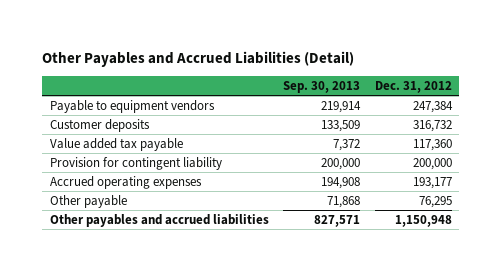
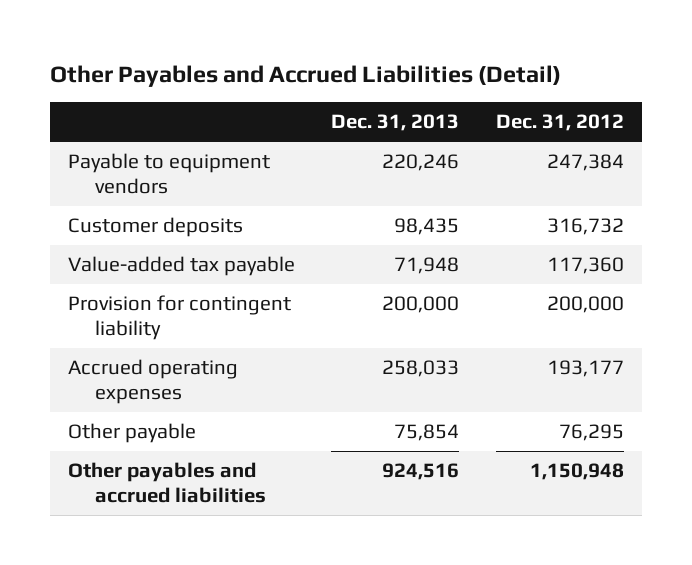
- | Sep. 30, 2013 | Dec. 31, 2012
+ | Dec. 31, 2013 | Dec. 31, 2012
- Value added tax payable | 7,372 | 117,360
+ Value-added tax payable | 71,948 | 117,360

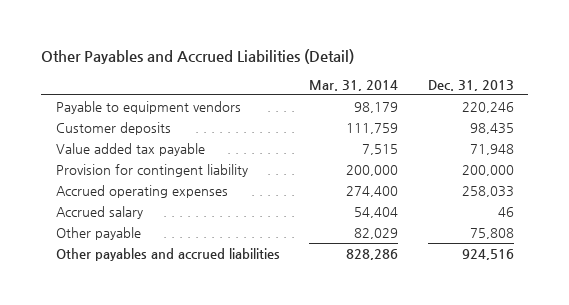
- | Dec. 31, 2013 | Dec. 31, 2012
+ | Mar. 31, 2014 | Dec. 31, 2013
- Value-added tax payable | 71,948 | 117,360
+ Value added tax payable | 7,515 | 71,948
- Other payable | 75,854 | 76,295
+ Accrued salary | 54,404 | 46
+ Other payable | 82,029 | 75,808

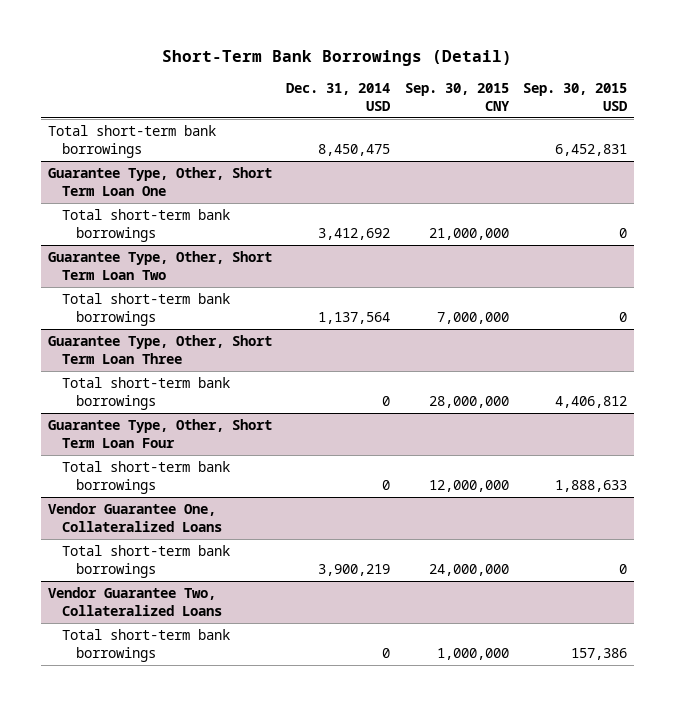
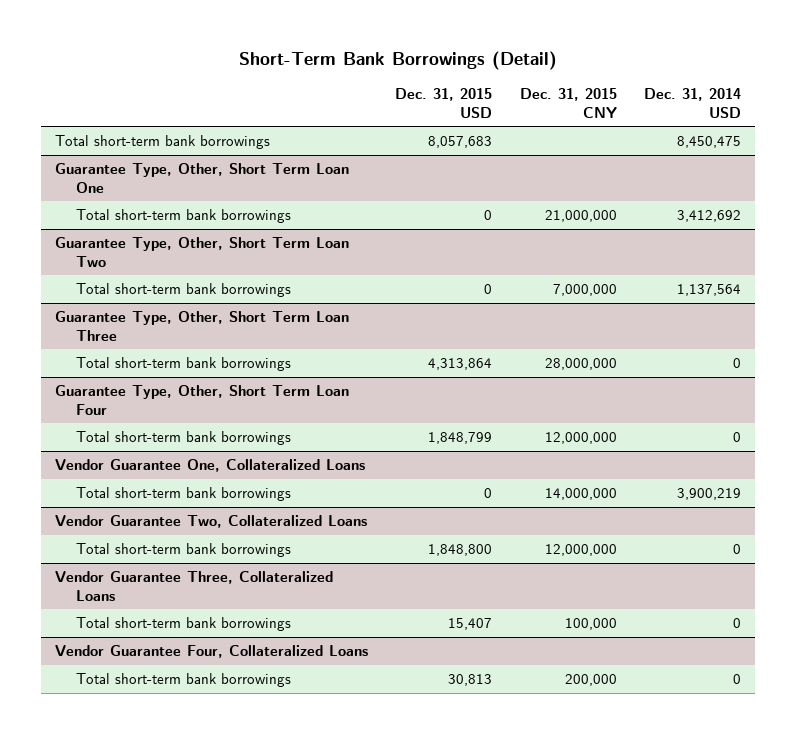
- | Dec. 31, 2014 USD | Sep. 30, 2015 CNY | Sep. 30, 2015 USD
+ | Dec. 31, 2015 USD | Dec. 31, 2015 CNY | Dec. 31, 2014 USD
+ Vendor Guarantee Three, Collateralized Loans
+ Total short-term bank borrowings | 15,407 | 100,000 | 0
+ Vendor Guarantee Four, Collateralized Loans
+ Total short-term bank borrowings | 30,813 | 200,000 | 0

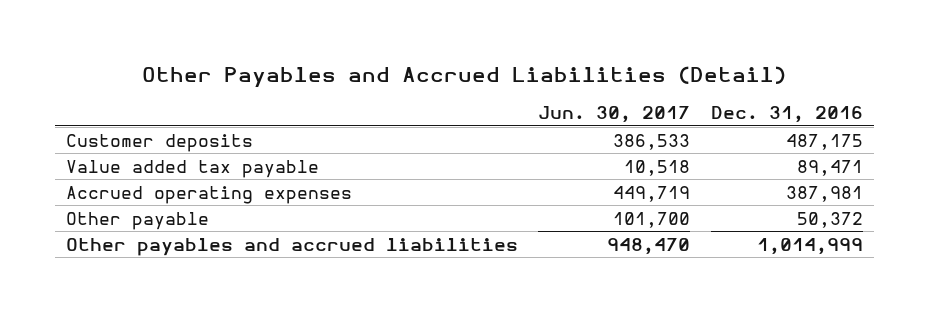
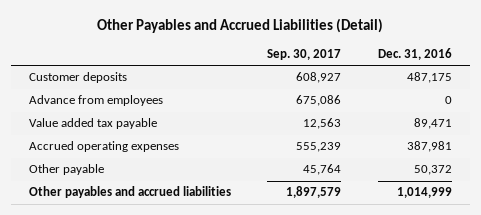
- | Jun. 30, 2017 | Dec. 31, 2016
+ | Sep. 30, 2017 | Dec. 31, 2016
+ Advance from employees | 675,086 | 0

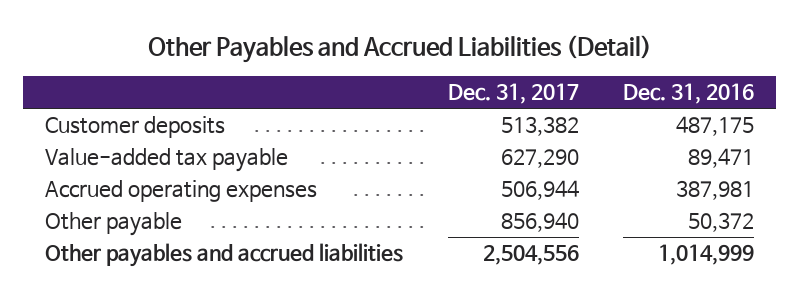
- | Sep. 30, 2017 | Dec. 31, 2016
+ | Dec. 31, 2017 | Dec. 31, 2016
- Advance from employees | 675,086 | 0
- Value added tax payable | 12,563 | 89,471
+ Value-added tax payable | 627,290 | 89,471

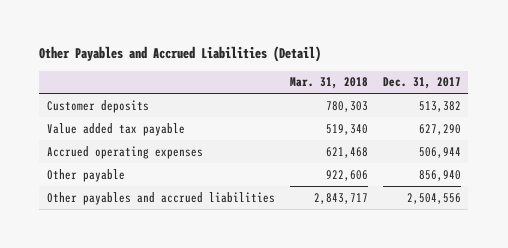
- | Dec. 31, 2017 | Dec. 31, 2016
+ | Mar. 31, 2018 | Dec. 31, 2017
- Value-added tax payable | 627,290 | 89,471
+ Value added tax payable | 519,340 | 627,290

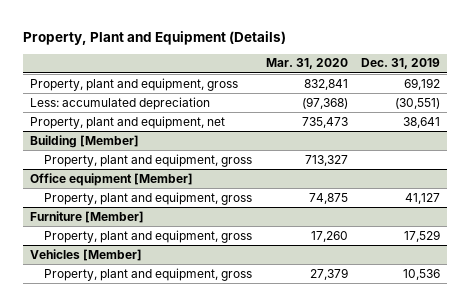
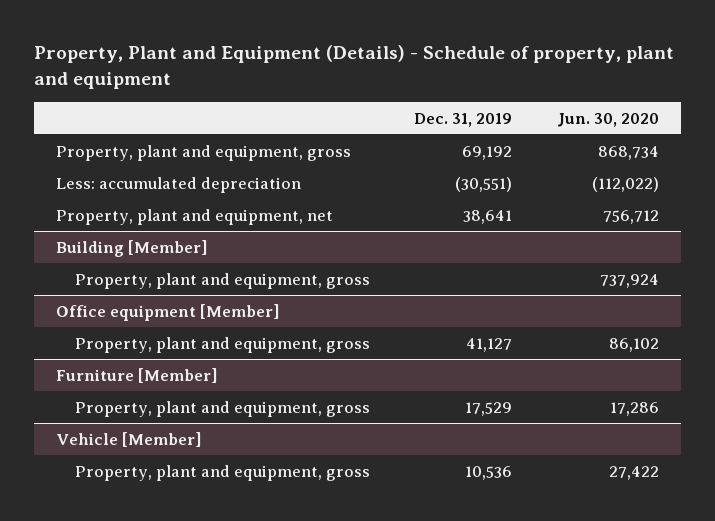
- Property, Plant and Equipment (Details)
+ Property, Plant and Equipment (Details) - Schedule of property, plant and equipment
- | Mar. 31, 2020 | Dec. 31, 2019
+ | Dec. 31, 2019 | Jun. 30, 2020
- Vehicles [Member]
+ Vehicle [Member]

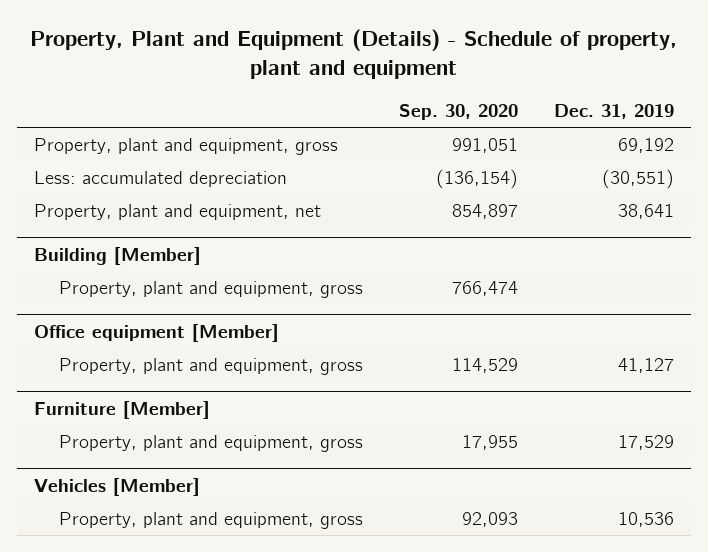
- | Dec. 31, 2019 | Jun. 30, 2020
+ | Sep. 30, 2020 | Dec. 31, 2019
- Vehicle [Member]
+ Vehicles [Member]

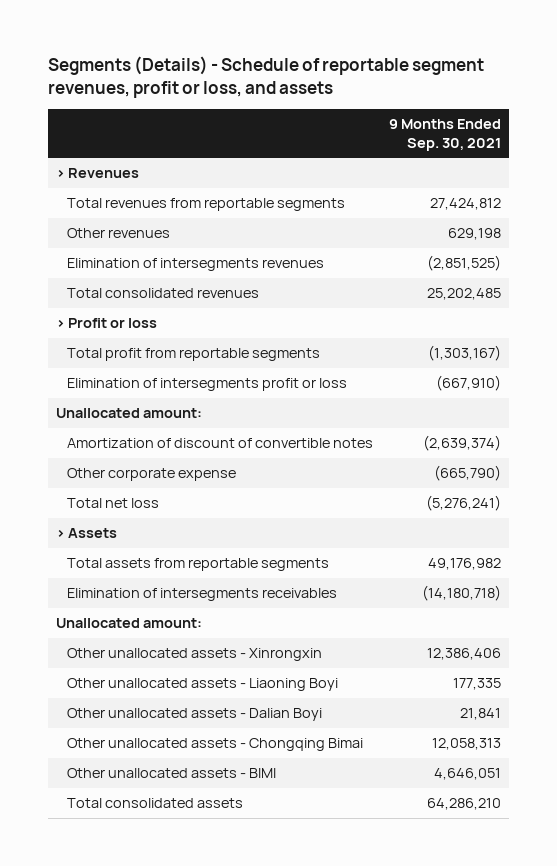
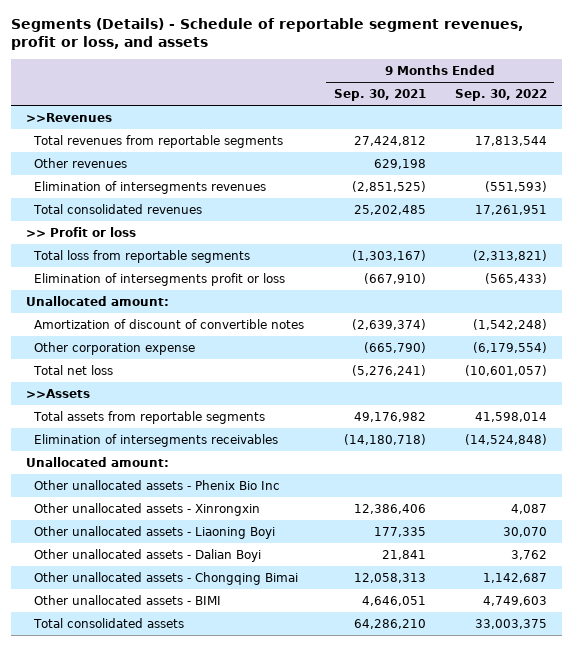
- | 9 Months Ended Sep. 30, 2021
+ | 9 Months Ended Sep. 30, 2021 | 9 Months Ended Sep. 30, 2022
- > Revenues
+ >>Revenues
- > Profit or loss
- Total profit from reportable segments | (1,303,167)
+ >> Profit or loss
+ Total loss from reportable segments | (1,303,167) | (2,313,821)
- Other corporate expense | (665,790)
+ Other corporation expense | (665,790) | (6,179,554)
- > Assets
+ >>Assets
+ Other unallocated assets - Phenix Bio Inc

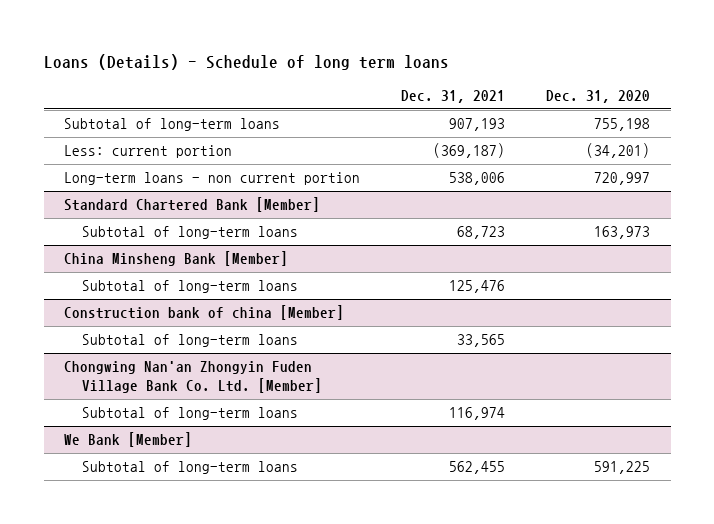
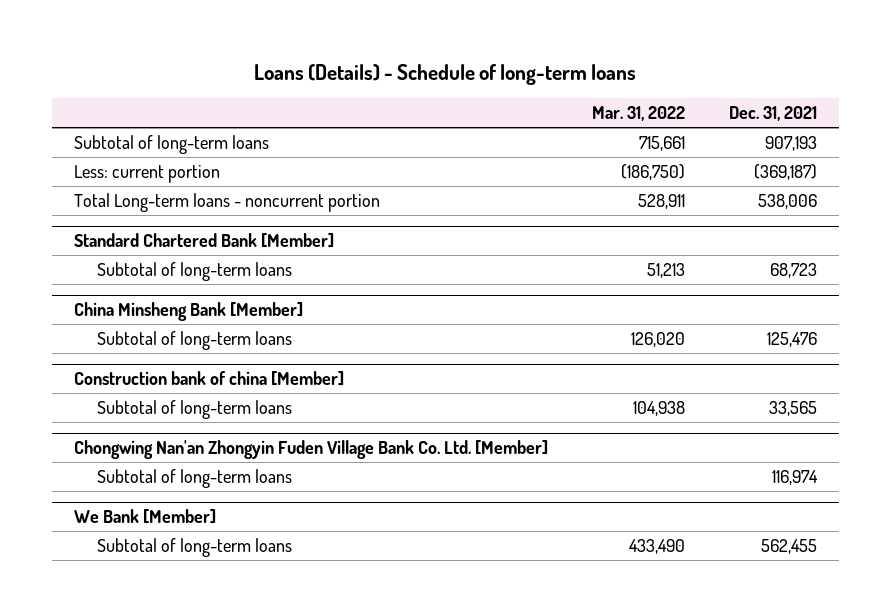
- Loans (Details) - Schedule of long term loans
+ Loans (Details) - Schedule of long-term loans
- | Dec. 31, 2021 | Dec. 31, 2020
+ | Mar. 31, 2022 | Dec. 31, 2021
- Long-term loans - non current portion | 538,006 | 720,997
+ Total Long-term loans - noncurrent portion | 528,911 | 538,006

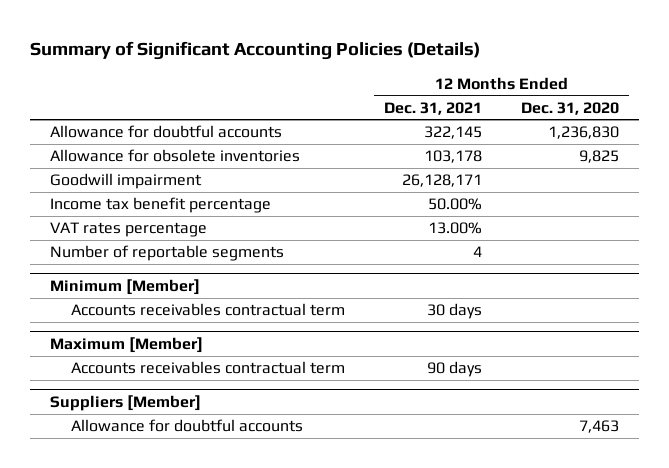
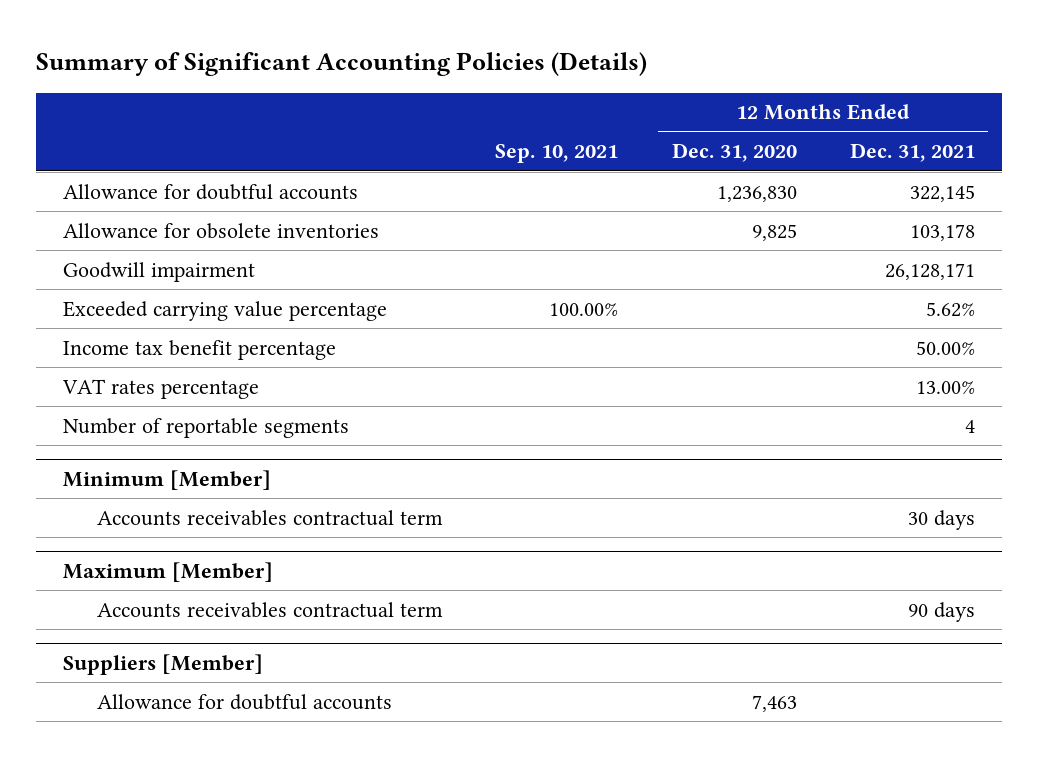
- | 12 Months Ended Dec. 31, 2021 | 12 Months Ended Dec. 31, 2020
+ | Sep. 10, 2021 | 12 Months Ended Dec. 31, 2020 | 12 Months Ended Dec. 31, 2021
+ Exceeded carrying value percentage | 100.00% | | 5.62%

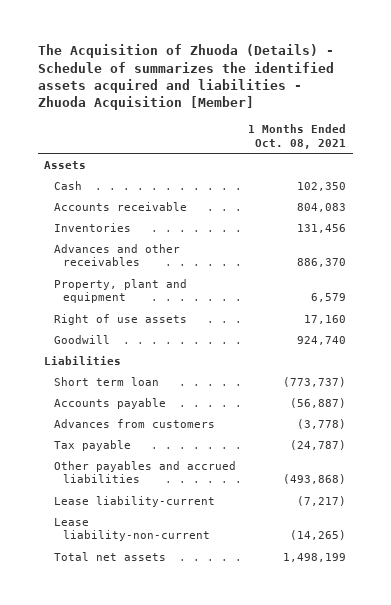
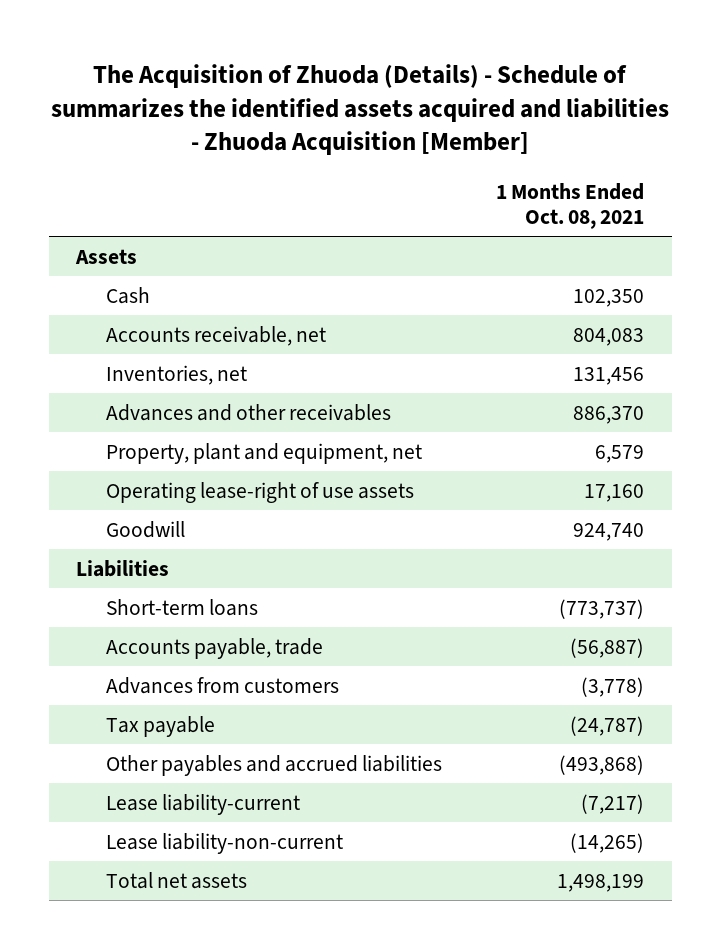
- Accounts receivable | 804,083
- Inventories | 131,456
+ Accounts receivable, net | 804,083
+ Inventories, net | 131,456
- Property, plant and equipment | 6,579
- Right of use assets | 17,160
+ Property, plant and equipment, net | 6,579
+ Operating lease-right of use assets | 17,160
- Short term loan | (773,737)
- Accounts payable | (56,887)
+ Short-term loans | (773,737)
+ Accounts payable, trade | (56,887)

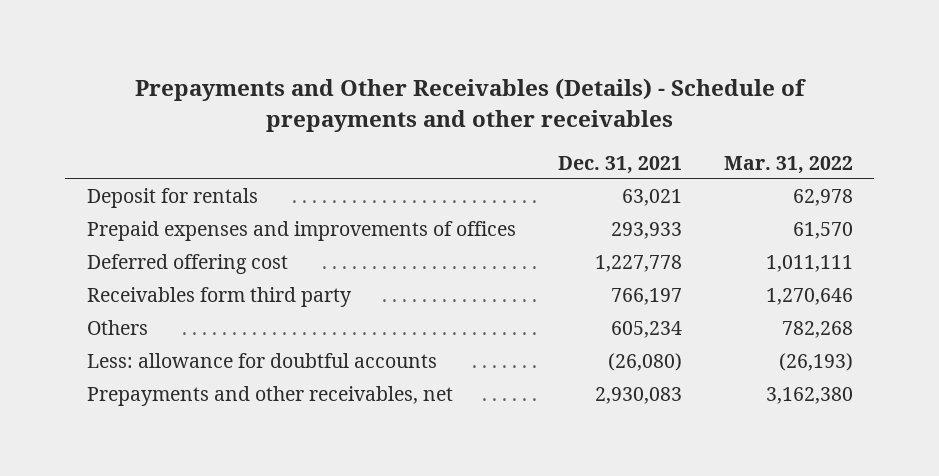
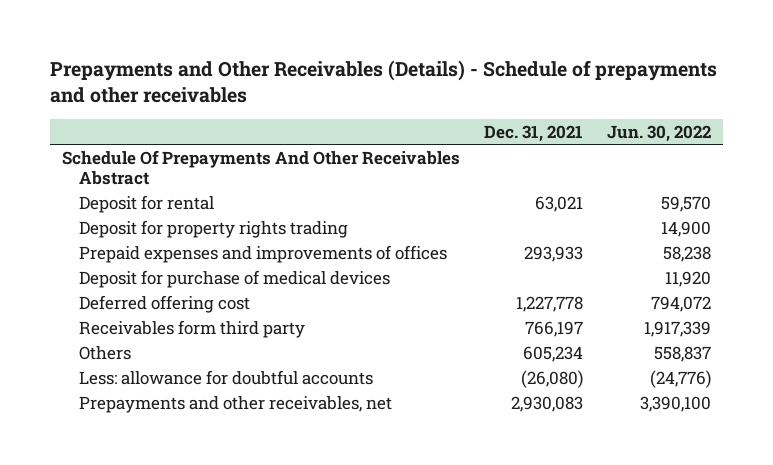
- | Dec. 31, 2021 | Mar. 31, 2022
+ | Dec. 31, 2021 | Jun. 30, 2022
- Deposit for rentals | 63,021 | 62,978
+ Schedule Of Prepayments And Other Receivables Abstract
+ Deposit for rental | 63,021 | 59,570
+ Deposit for property rights trading | | 14,900
+ Deposit for purchase of medical devices | | 11,920

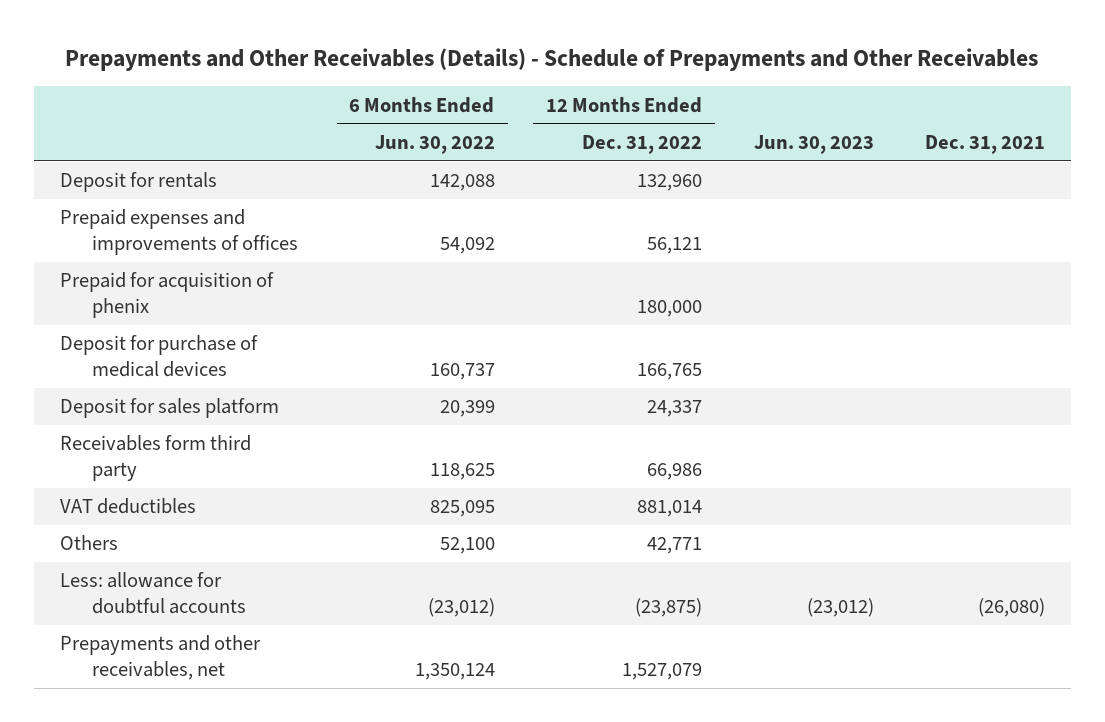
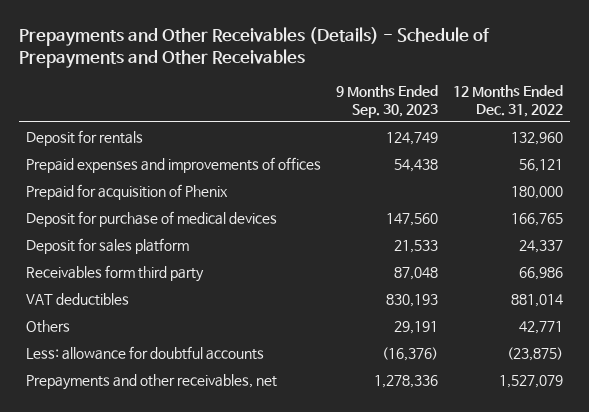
- | 6 Months Ended Jun. 30, 2022 | 12 Months Ended Dec. 31, 2022 | Jun. 30, 2023 | Dec. 31, 2021
+ | 9 Months Ended Sep. 30, 2023 | 12 Months Ended Dec. 31, 2022
- Prepaid for acquisition of phenix | | 180,000 | |
+ Prepaid for acquisition of Phenix | | 180,000

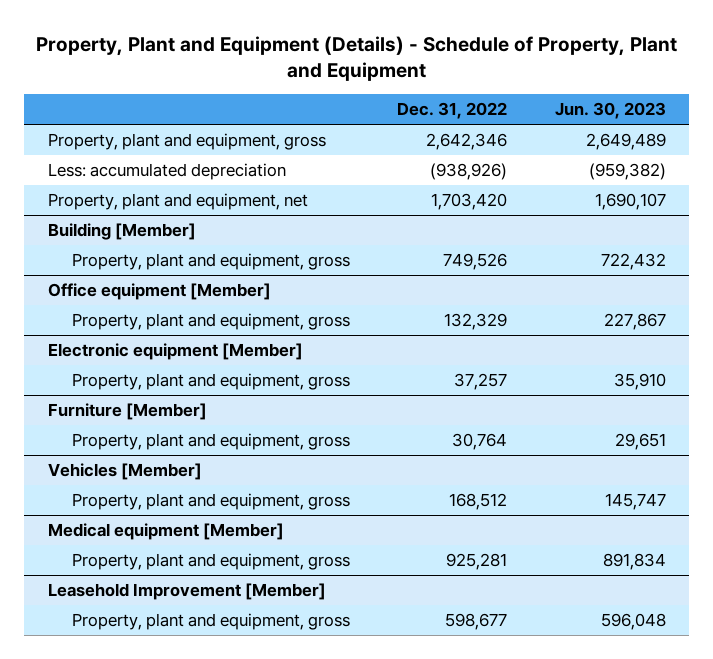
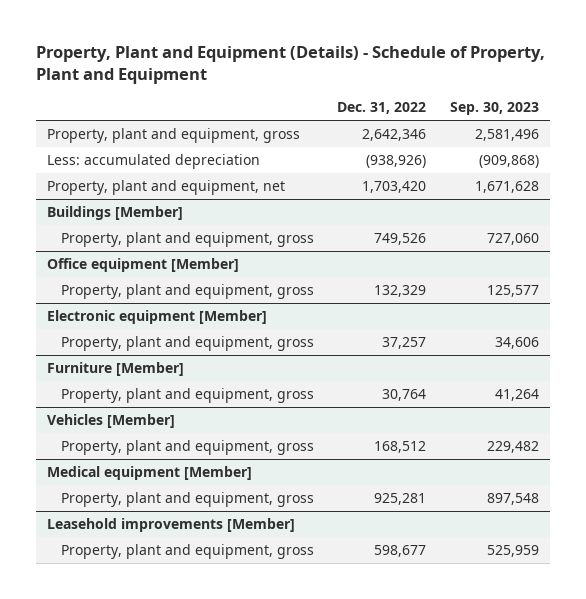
- | Dec. 31, 2022 | Jun. 30, 2023
+ | Dec. 31, 2022 | Sep. 30, 2023
- Building [Member]
+ Buildings [Member]
- Leasehold Improvement [Member]
+ Leasehold improvements [Member]

